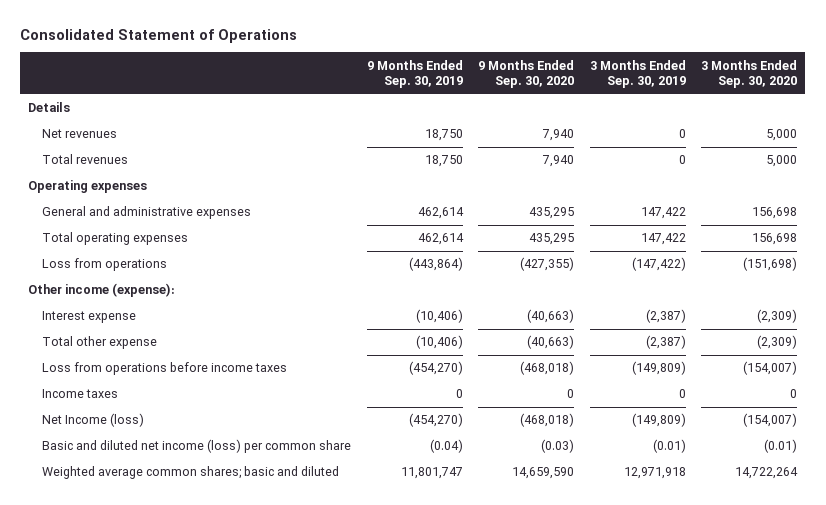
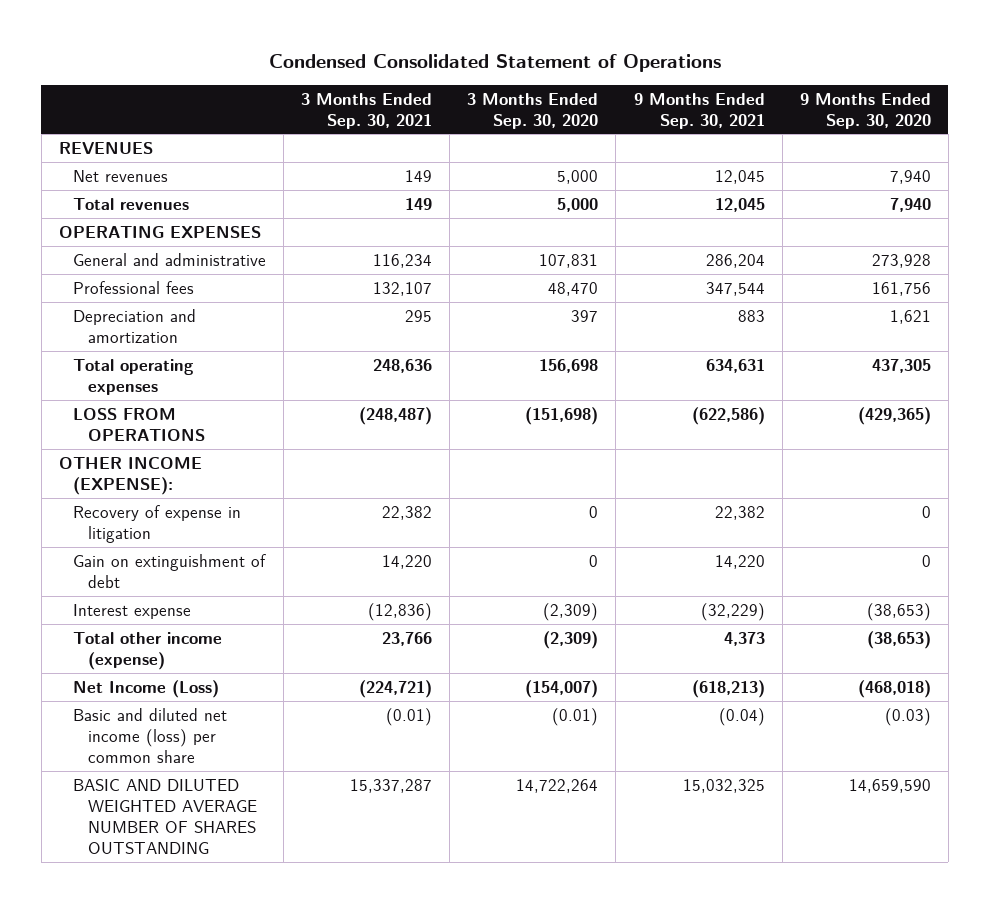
- Consolidated Statement of Operations
+ Condensed Consolidated Statement of Operations
- | 9 Months Ended Sep. 30, 2019 | 9 Months Ended Sep. 30, 2020 | 3 Months Ended Sep. 30, 2019 | 3 Months Ended Sep. 30, 2020
+ | 3 Months Ended Sep. 30, 2021 | 3 Months Ended Sep. 30, 2020 | 9 Months Ended Sep. 30, 2021 | 9 Months Ended Sep. 30, 2020
- Details
+ REVENUES
- Operating expenses
- General and administrative expenses | 462,614 | 435,295 | 147,422 | 156,698
- Total operating expenses | 462,614 | 435,295 | 147,422 | 156,698
- Loss from operations | (443,864) | (427,355) | (147,422) | (151,698)
- Other income (expense):
- Interest expense | (10,406) | (40,663) | (2,387) | (2,309)
- Total other expense | (10,406) | (40,663) | (2,387) | (2,309)
- Loss from operations before income taxes | (454,270) | (468,018) | (149,809) | (154,007)
- Income taxes | 0 | 0 | 0 | 0
- Net Income (loss) | (454,270) | (468,018) | (149,809) | (154,007)
+ OPERATING EXPENSES
+ General and administrative | 116,234 | 107,831 | 286,204 | 273,928
+ Professional fees | 132,107 | 48,470 | 347,544 | 161,756
+ Depreciation and amortization | 295 | 397 | 883 | 1,621
+ Total operating expenses | 248,636 | 156,698 | 634,631 | 437,305
+ LOSS FROM OPERATIONS | (248,487) | (151,698) | (622,586) | (429,365)
+ OTHER INCOME (EXPENSE):
+ Recovery of expense in litigation | 22,382 | 0 | 22,382 | 0
+ Gain on extinguishment of debt | 14,220 | 0 | 14,220 | 0
+ Interest expense | (12,836) | (2,309) | (32,229) | (38,653)
+ Total other income (expense) | 23,766 | (2,309) | 4,373 | (38,653)
+ Net Income (Loss) | (224,721) | (154,007) | (618,213) | (468,018)
- Weighted average common shares; basic and diluted | 11,801,747 | 14,659,590 | 12,971,918 | 14,722,264
+ BASIC AND DILUTED WEIGHTED AVERAGE NUMBER OF SHARES OUTSTANDING | 15,337,287 | 14,722,264 | 15,032,325 | 14,659,590

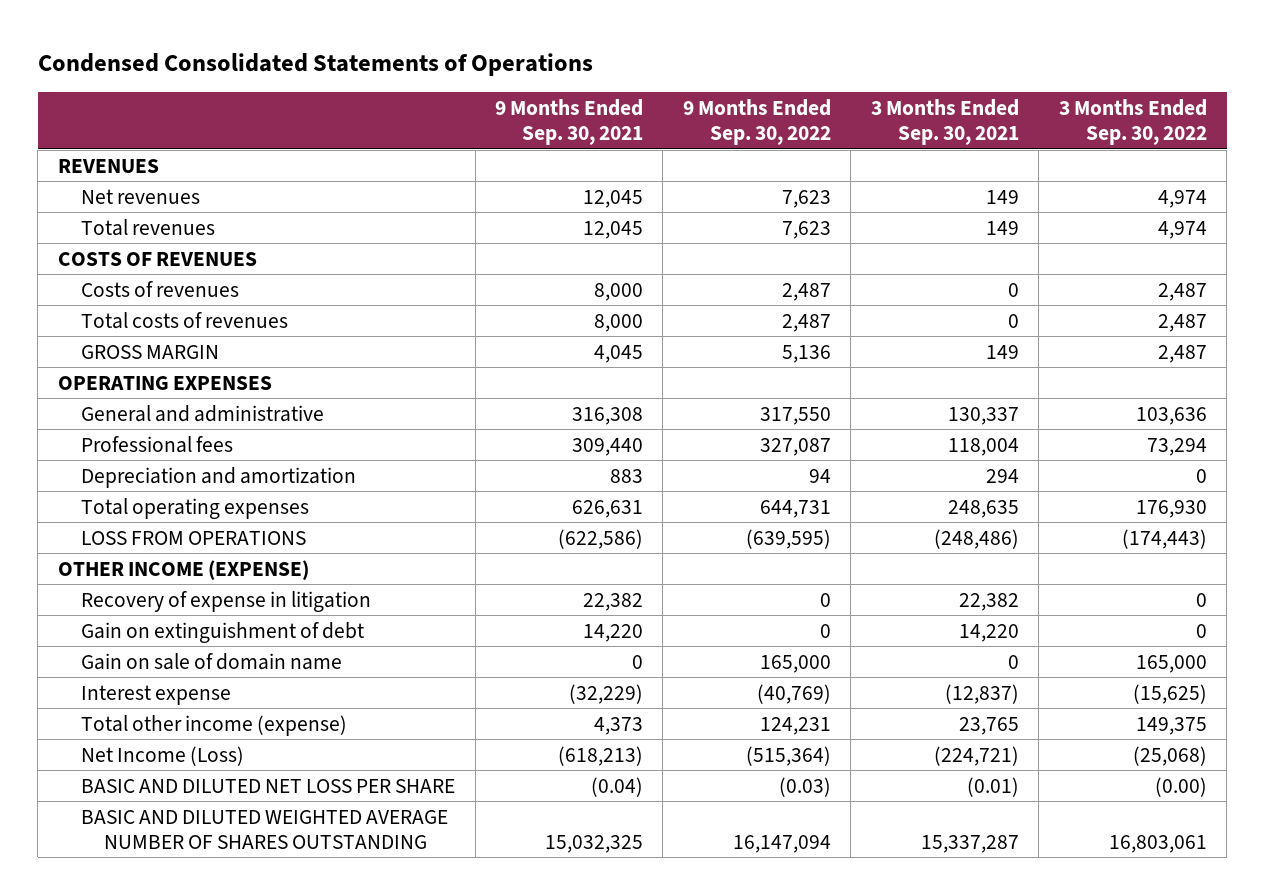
- Condensed Consolidated Statement of Operations
+ Condensed Consolidated Statements of Operations
- | 3 Months Ended Sep. 30, 2021 | 3 Months Ended Sep. 30, 2020 | 9 Months Ended Sep. 30, 2021 | 9 Months Ended Sep. 30, 2020
+ | 9 Months Ended Sep. 30, 2021 | 9 Months Ended Sep. 30, 2022 | 3 Months Ended Sep. 30, 2021 | 3 Months Ended Sep. 30, 2022
+ COSTS OF REVENUES
+ Costs of revenues | 8,000 | 2,487 | 0 | 2,487
+ Total costs of revenues | 8,000 | 2,487 | 0 | 2,487
+ GROSS MARGIN | 4,045 | 5,136 | 149 | 2,487
- General and administrative | 116,234 | 107,831 | 286,204 | 273,928
- Professional fees | 132,107 | 48,470 | 347,544 | 161,756
- Depreciation and amortization | 295 | 397 | 883 | 1,621
- Total operating expenses | 248,636 | 156,698 | 634,631 | 437,305
- LOSS FROM OPERATIONS | (248,487) | (151,698) | (622,586) | (429,365)
- OTHER INCOME (EXPENSE):
+ General and administrative | 316,308 | 317,550 | 130,337 | 103,636
+ Professional fees | 309,440 | 327,087 | 118,004 | 73,294
+ Depreciation and amortization | 883 | 94 | 294 | 0
+ Total operating expenses | 626,631 | 644,731 | 248,635 | 176,930
+ LOSS FROM OPERATIONS | (622,586) | (639,595) | (248,486) | (174,443)
+ OTHER INCOME (EXPENSE)
- Interest expense | (12,836) | (2,309) | (32,229) | (38,653)
- Total other income (expense) | 23,766 | (2,309) | 4,373 | (38,653)
+ Gain on sale of domain name | 0 | 165,000 | 0 | 165,000
+ Interest expense | (32,229) | (40,769) | (12,837) | (15,625)
+ Total other income (expense) | 4,373 | 124,231 | 23,765 | 149,375
- Basic and diluted net income (loss) per common share | (0.01) | (0.01) | (0.04) | (0.03)
+ BASIC AND DILUTED NET LOSS PER SHARE | (0.04) | (0.03) | (0.01) | (0.00)

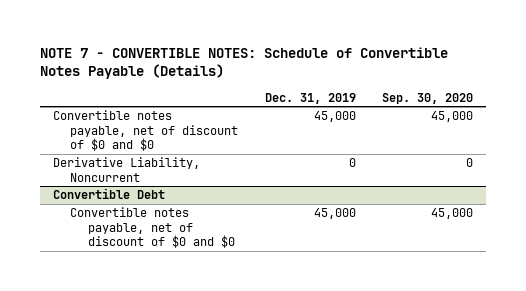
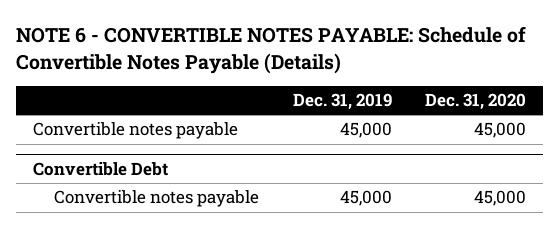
- NOTE 7 - CONVERTIBLE NOTES: Schedule of Convertible Notes Payable (Details)
+ NOTE 6 - CONVERTIBLE NOTES PAYABLE: Schedule of Convertible Notes Payable (Details)
- | Dec. 31, 2019 | Sep. 30, 2020
+ | Dec. 31, 2019 | Dec. 31, 2020
- Convertible notes payable, net of discount of $0 and $0 | 45,000 | 45,000
- Derivative Liability, Noncurrent | 0 | 0
+ Convertible notes payable | 45,000 | 45,000
@ Convertible Debt
- Convertible notes payable, net of discount of $0 and $0 | 45,000 | 45,000
+ Convertible notes payable | 45,000 | 45,000

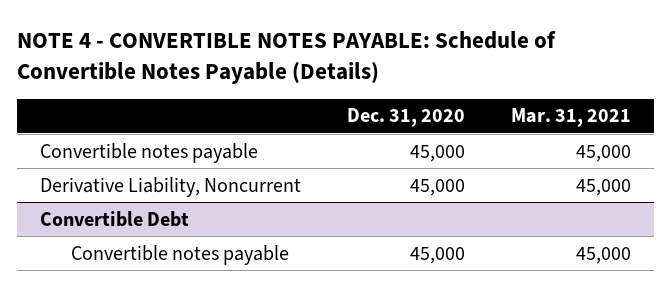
- NOTE 6 - CONVERTIBLE NOTES PAYABLE: Schedule of Convertible Notes Payable (Details)
+ NOTE 4 - CONVERTIBLE NOTES PAYABLE: Schedule of Convertible Notes Payable (Details)
- | Dec. 31, 2019 | Dec. 31, 2020
+ | Dec. 31, 2020 | Mar. 31, 2021
+ Derivative Liability, Noncurrent | 45,000 | 45,000

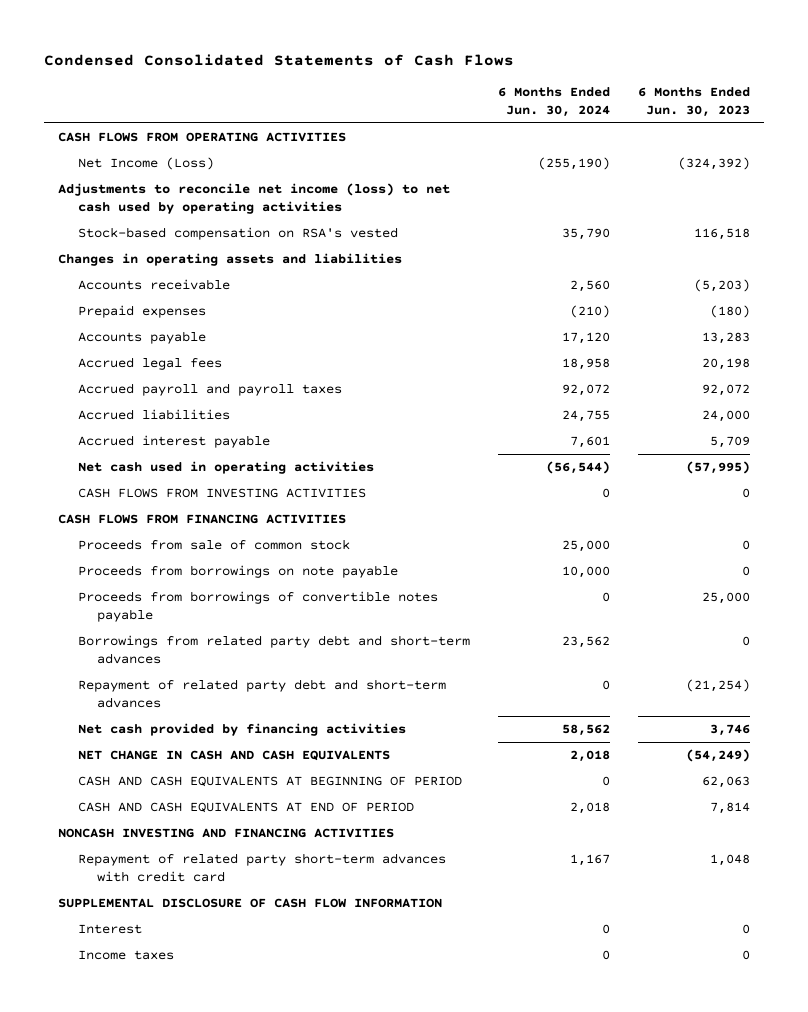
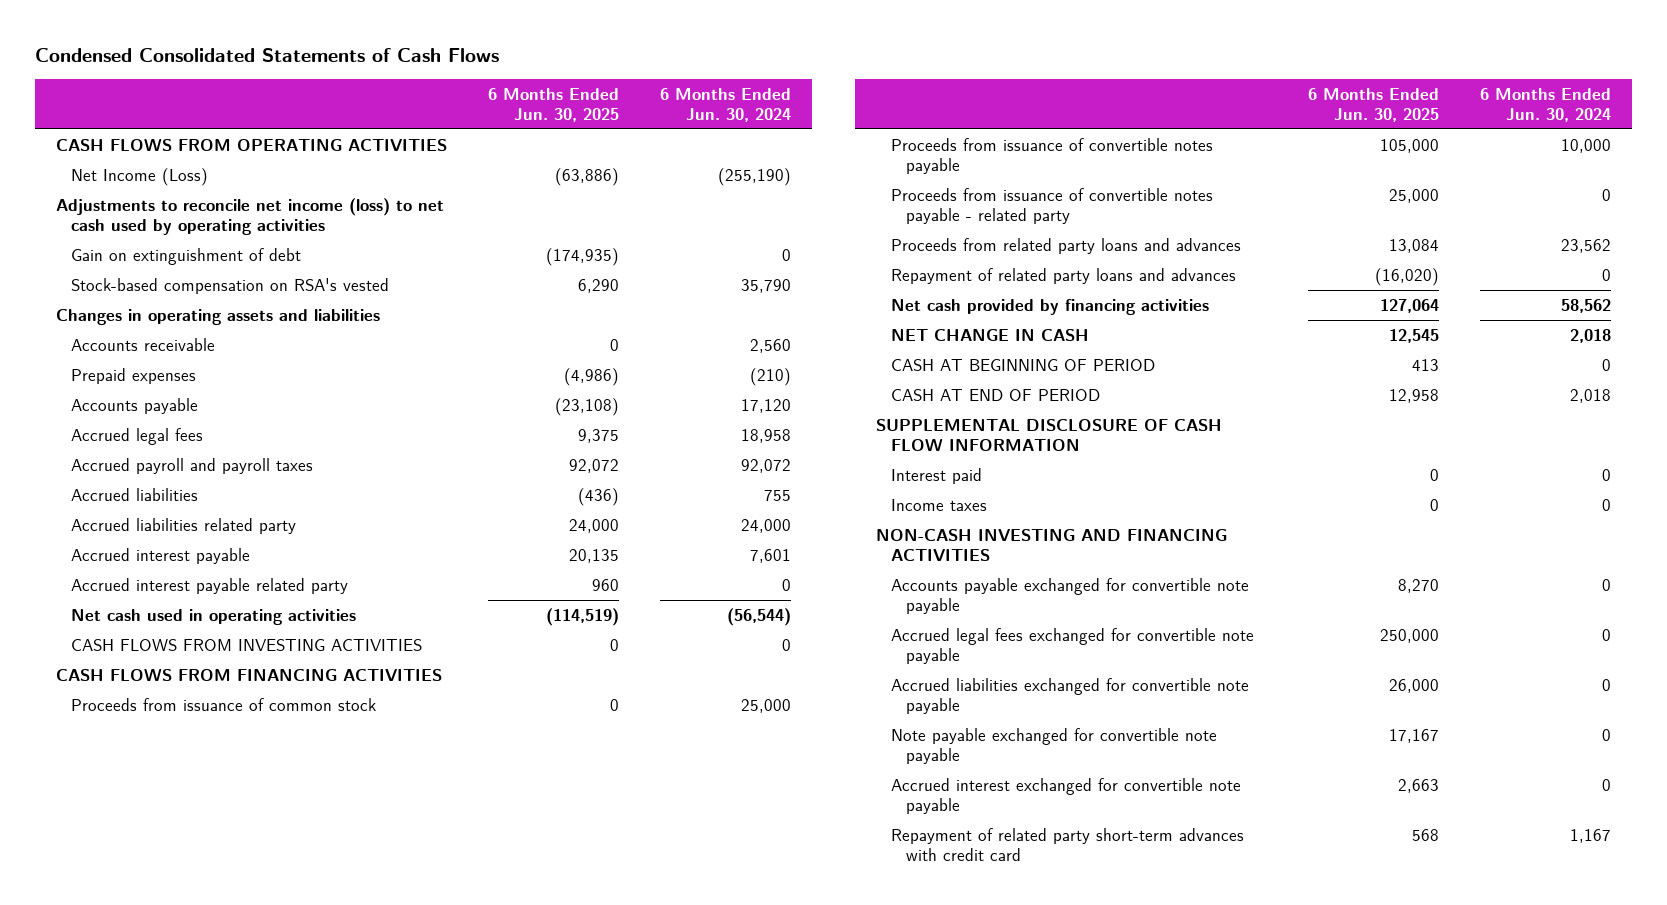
- | 6 Months Ended Jun. 30, 2024 | 6 Months Ended Jun. 30, 2023
+ | 6 Months Ended Jun. 30, 2025 | 6 Months Ended Jun. 30, 2024
+ Gain on extinguishment of debt | (174,935) | 0
- Accrued liabilities | 24,755 | 24,000
+ Accrued liabilities | (436) | 755
+ Accrued liabilities related party | 24,000 | 24,000
+ Accrued interest payable related party | 960 | 0
- Proceeds from sale of common stock | 25,000 | 0
- Proceeds from borrowings on note payable | 10,000 | 0
- Proceeds from borrowings of convertible notes payable | 0 | 25,000
- Borrowings from related party debt and short-term advances | 23,562 | 0
- Repayment of related party debt and short-term advances | 0 | (21,254)
+ Proceeds from issuance of common stock | 0 | 25,000
+ Proceeds from issuance of convertible notes payable | 105,000 | 10,000
+ Proceeds from issuance of convertible notes payable - related party | 25,000 | 0
+ Proceeds from related party loans and advances | 13,084 | 23,562
+ Repayment of related party loans and advances | (16,020) | 0
- NET CHANGE IN CASH AND CASH EQUIVALENTS | 2,018 | (54,249)
- CASH AND CASH EQUIVALENTS AT BEGINNING OF PERIOD | 0 | 62,063
- CASH AND CASH EQUIVALENTS AT END OF PERIOD | 2,018 | 7,814
- NONCASH INVESTING AND FINANCING ACTIVITIES
+ NET CHANGE IN CASH | 12,545 | 2,018
+ CASH AT BEGINNING OF PERIOD | 413 | 0
+ CASH AT END OF PERIOD | 12,958 | 2,018
- Interest | 0 | 0
+ Interest paid | 0 | 0
+ NON-CASH INVESTING AND FINANCING ACTIVITIES
+ Accounts payable exchanged for convertible note payable | 8,270 | 0
+ Accrued legal fees exchanged for convertible note payable | 250,000 | 0
+ Accrued liabilities exchanged for convertible note payable | 26,000 | 0
+ Note payable exchanged for convertible note payable | 17,167 | 0
+ Accrued interest exchanged for convertible note payable | 2,663 | 0
moved down: Repayment of related party short-term advances with credit card | 568 | 1,167

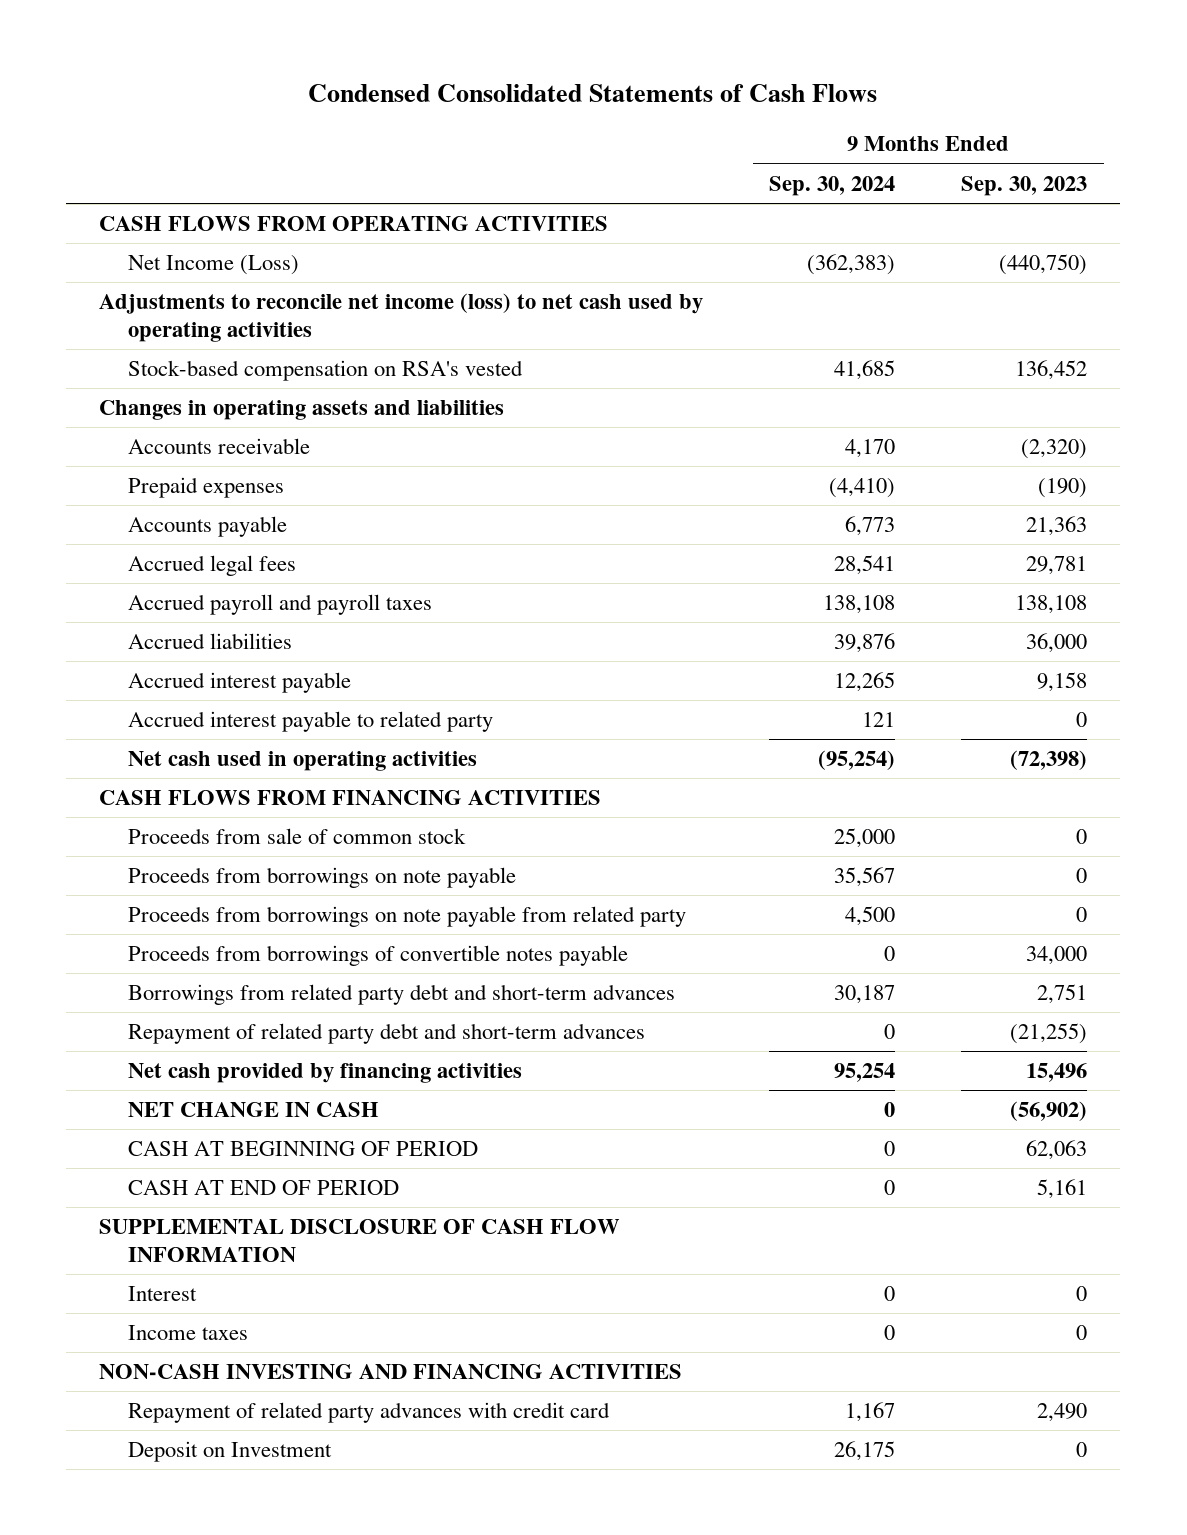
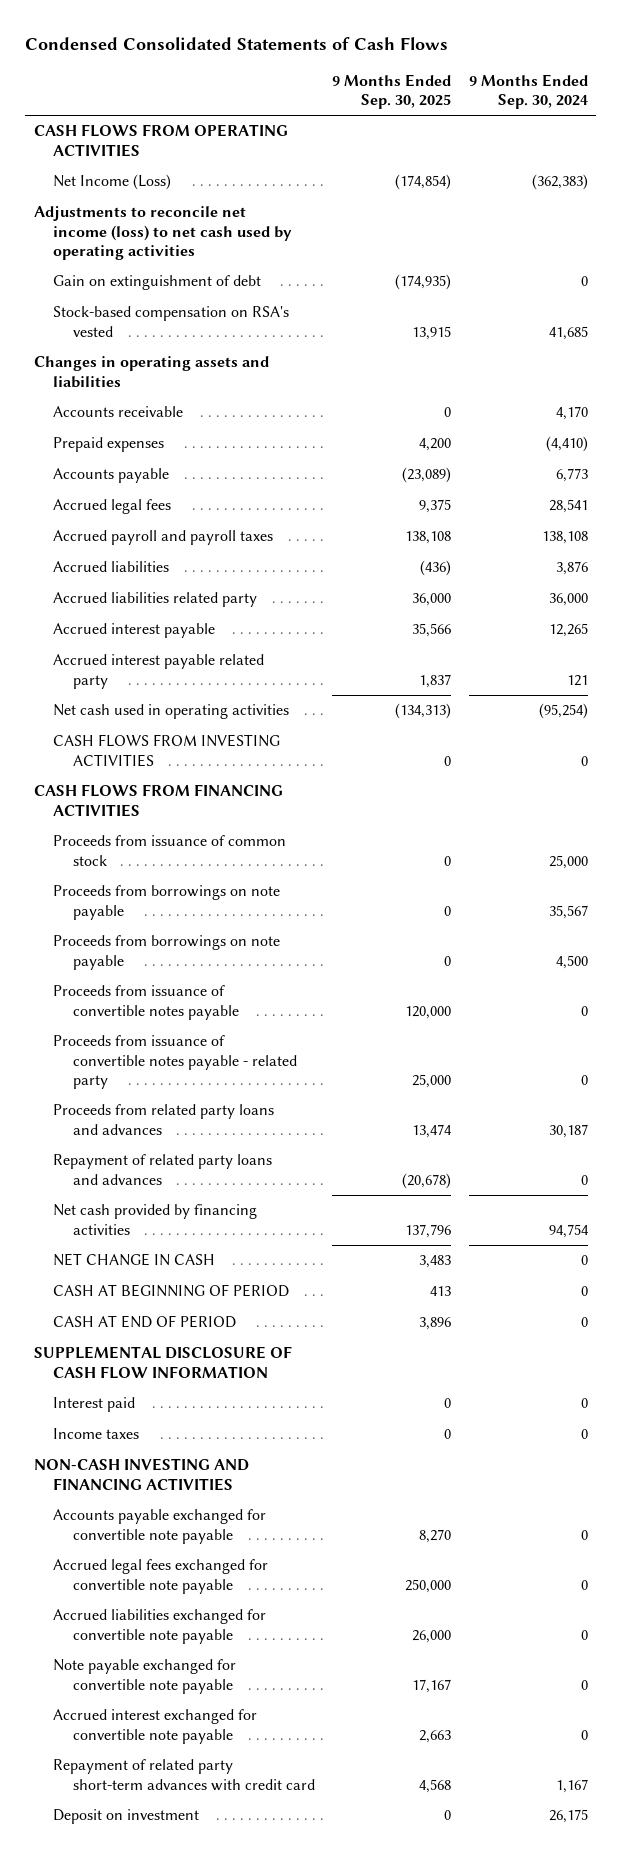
- | 9 Months Ended Sep. 30, 2024 | 9 Months Ended Sep. 30, 2023
+ | 9 Months Ended Sep. 30, 2025 | 9 Months Ended Sep. 30, 2024
+ Gain on extinguishment of debt | (174,935) | 0
- Accrued liabilities | 39,876 | 36,000
+ Accrued liabilities | (436) | 3,876
+ Accrued liabilities related party | 36,000 | 36,000
- Accrued interest payable to related party | 121 | 0
+ Accrued interest payable related party | 1,837 | 121
+ CASH FLOWS FROM INVESTING ACTIVITIES | 0 | 0
- Proceeds from sale of common stock | 25,000 | 0
+ Proceeds from issuance of common stock | 0 | 25,000
- Proceeds from borrowings on note payable from related party | 4,500 | 0
- Proceeds from borrowings of convertible notes payable | 0 | 34,000
- Borrowings from related party debt and short-term advances | 30,187 | 2,751
- Repayment of related party debt and short-term advances | 0 | (21,255)
- Net cash provided by financing activities | 95,254 | 15,496
+ Proceeds from borrowings on note payable | 0 | 4,500
+ Proceeds from issuance of convertible notes payable | 120,000 | 0
+ Proceeds from issuance of convertible notes payable - related party | 25,000 | 0
+ Proceeds from related party loans and advances | 13,474 | 30,187
+ Repayment of related party loans and advances | (20,678) | 0
+ Net cash provided by financing activities | 137,796 | 94,754
- Interest | 0 | 0
+ Interest paid | 0 | 0
- Repayment of related party advances with credit card | 1,167 | 2,490
- Deposit on Investment | 26,175 | 0
+ Accounts payable exchanged for convertible note payable | 8,270 | 0
+ Accrued legal fees exchanged for convertible note payable | 250,000 | 0
+ Accrued liabilities exchanged for convertible note payable | 26,000 | 0
+ Note payable exchanged for convertible note payable | 17,167 | 0
+ Accrued interest exchanged for convertible note payable | 2,663 | 0
+ Repayment of related party short-term advances with credit card | 4,568 | 1,167
+ Deposit on investment | 0 | 26,175

